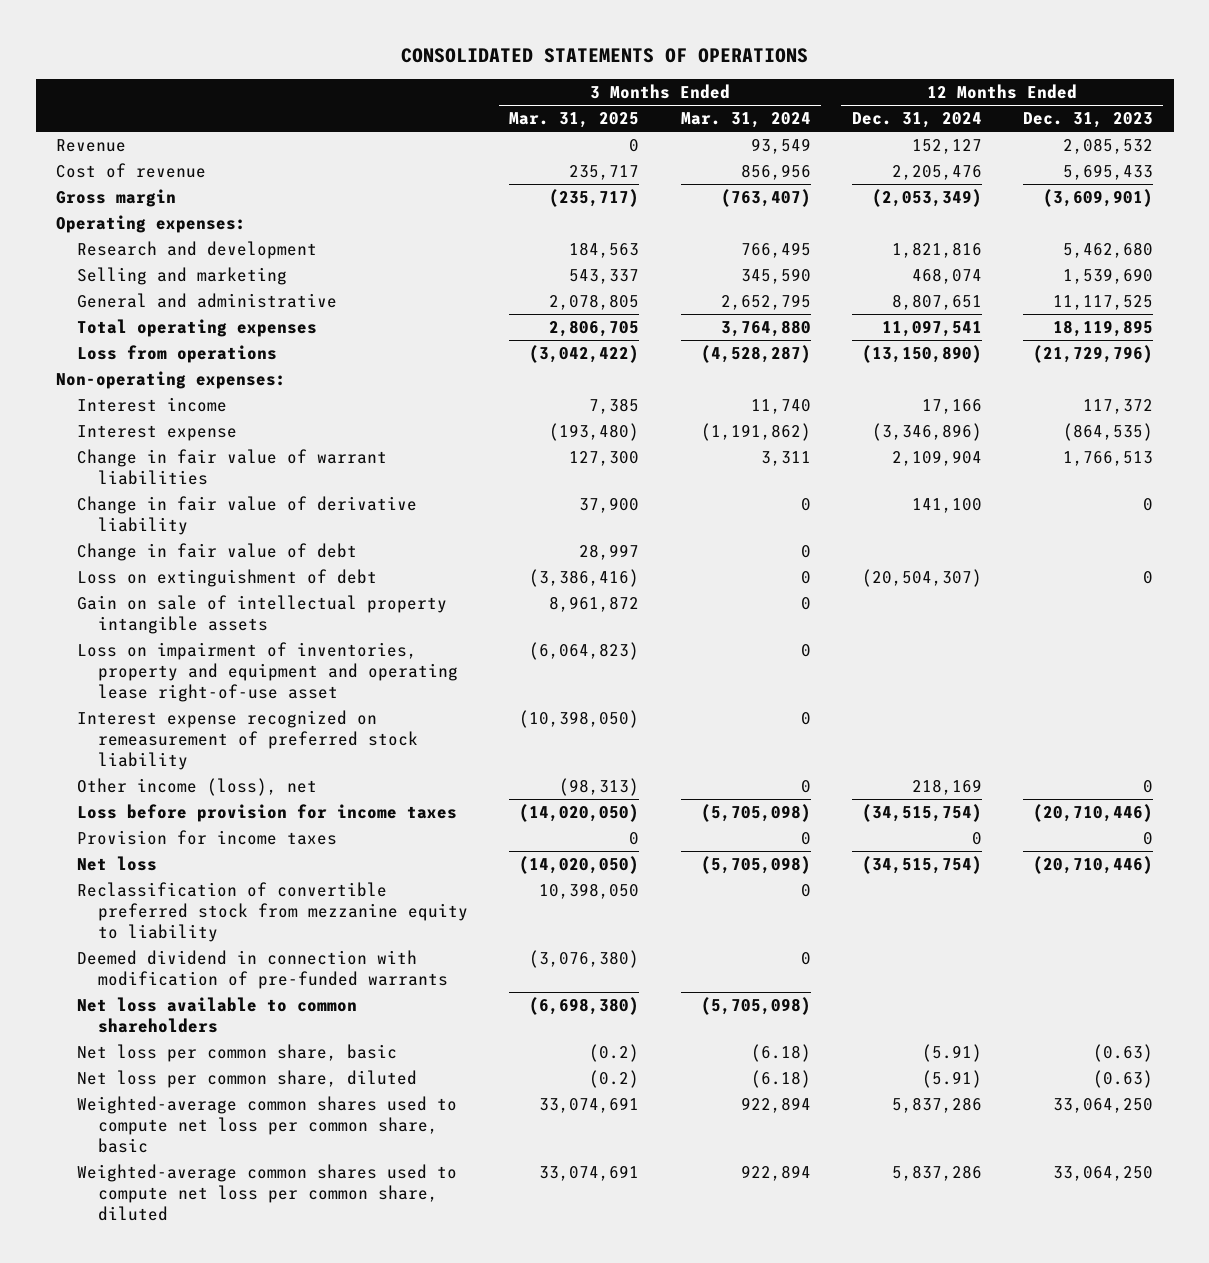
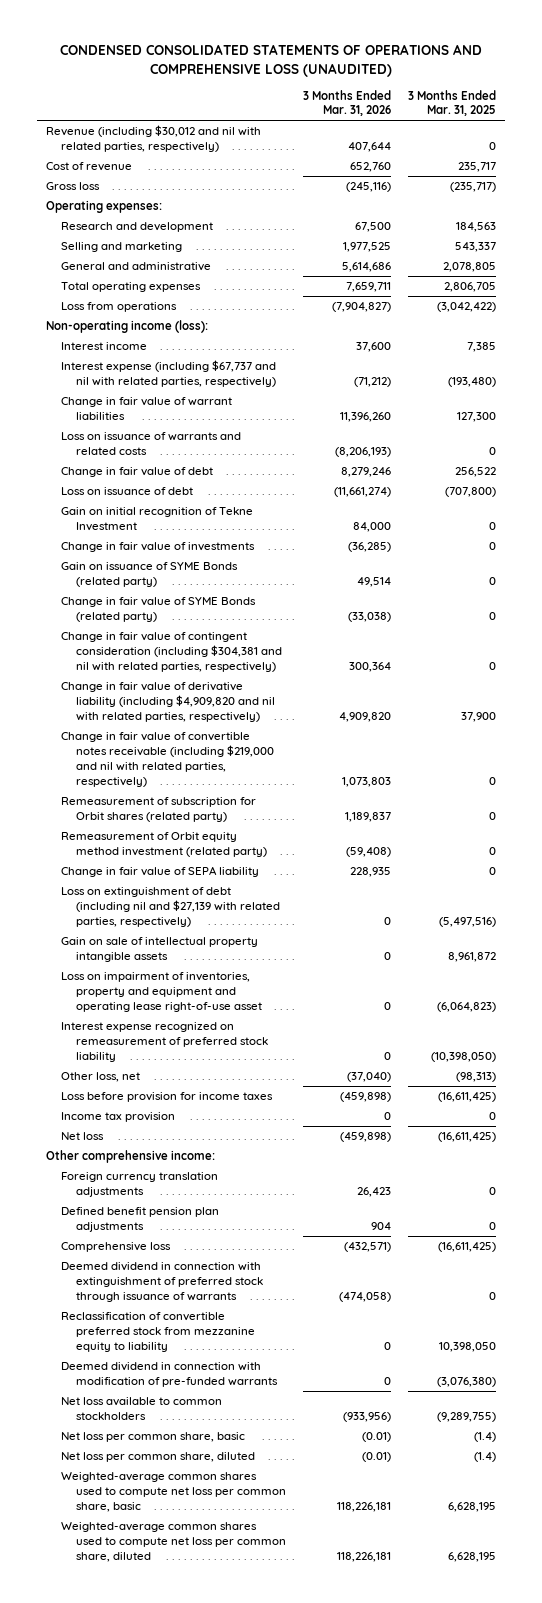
- CONSOLIDATED STATEMENTS OF OPERATIONS
+ CONDENSED CONSOLIDATED STATEMENTS OF OPERATIONS AND COMPREHENSIVE LOSS (UNAUDITED)
- | 3 Months Ended Mar. 31, 2025 | 3 Months Ended Mar. 31, 2024 | 12 Months Ended Dec. 31, 2024 | 12 Months Ended Dec. 31, 2023
+ | 3 Months Ended Mar. 31, 2026 | 3 Months Ended Mar. 31, 2025
- Revenue | 0 | 93,549 | 152,127 | 2,085,532
+ Revenue (including $30,012 and nil with related parties, respectively) | 407,644 | 0
- Gross margin | (235,717) | (763,407) | (2,053,349) | (3,609,901)
+ Gross loss | (245,116) | (235,717)
- Non-operating expenses:
+ Non-operating income (loss):
- Interest expense | (193,480) | (1,191,862) | (3,346,896) | (864,535)
+ Interest expense (including $67,737 and nil with related parties, respectively) | (71,212) | (193,480)
- Change in fair value of derivative liability | 37,900 | 0 | 141,100 | 0
- Change in fair value of debt | 28,997 | 0 | |
- Loss on extinguishment of debt | (3,386,416) | 0 | (20,504,307) | 0
+ Loss on issuance of warrants and related costs | (8,206,193) | 0
+ Change in fair value of debt | 8,279,246 | 256,522
+ Loss on issuance of debt | (11,661,274) | (707,800)
+ Gain on initial recognition of Tekne Investment | 84,000 | 0
+ Change in fair value of investments | (36,285) | 0
+ Gain on issuance of SYME Bonds (related party) | 49,514 | 0
+ Change in fair value of SYME Bonds (related party) | (33,038) | 0
+ Change in fair value of contingent consideration (including $304,381 and nil with related parties, respectively) | 300,364 | 0
+ Change in fair value of derivative liability (including $4,909,820 and nil with related parties, respectively) | 4,909,820 | 37,900
+ Change in fair value of convertible notes receivable (including $219,000 and nil with related parties, respectively) | 1,073,803 | 0
+ Remeasurement of subscription for Orbit shares (related party) | 1,189,837 | 0
+ Remeasurement of Orbit equity method investment (related party) | (59,408) | 0
+ Change in fair value of SEPA liability | 228,935 | 0
+ Loss on extinguishment of debt (including nil and $27,139 with related parties, respectively) | 0 | (5,497,516)
- Other income (loss), net | (98,313) | 0 | 218,169 | 0
- Loss before provision for income taxes | (14,020,050) | (5,705,098) | (34,515,754) | (20,710,446)
- Provision for income taxes | 0 | 0 | 0 | 0
- Net loss | (14,020,050) | (5,705,098) | (34,515,754) | (20,710,446)
+ Other loss, net | (37,040) | (98,313)
+ Loss before provision for income taxes | (459,898) | (16,611,425)
+ Income tax provision | 0 | 0
+ Net loss | (459,898) | (16,611,425)
+ Other comprehensive income:
+ Foreign currency translation adjustments | 26,423 | 0
+ Defined benefit pension plan adjustments | 904 | 0
+ Comprehensive loss | (432,571) | (16,611,425)
+ Deemed dividend in connection with extinguishment of preferred stock through issuance of warrants | (474,058) | 0
- Net loss available to common shareholders | (6,698,380) | (5,705,098) | |
- Net loss per common share, basic | (0.2) | (6.18) | (5.91) | (0.63)
- Net loss per common share, diluted | (0.2) | (6.18) | (5.91) | (0.63)
- Weighted-average common shares used to compute net loss per common share, basic | 33,074,691 | 922,894 | 5,837,286 | 33,064,250
- Weighted-average common shares used to compute net loss per common share, diluted | 33,074,691 | 922,894 | 5,837,286 | 33,064,250
+ Net loss available to common stockholders | (933,956) | (9,289,755)
+ Net loss per common share, basic | (0.01) | (1.4)
+ Net loss per common share, diluted | (0.01) | (1.4)
+ Weighted-average common shares used to compute net loss per common share, basic | 118,226,181 | 6,628,195
+ Weighted-average common shares used to compute net loss per common share, diluted | 118,226,181 | 6,628,195

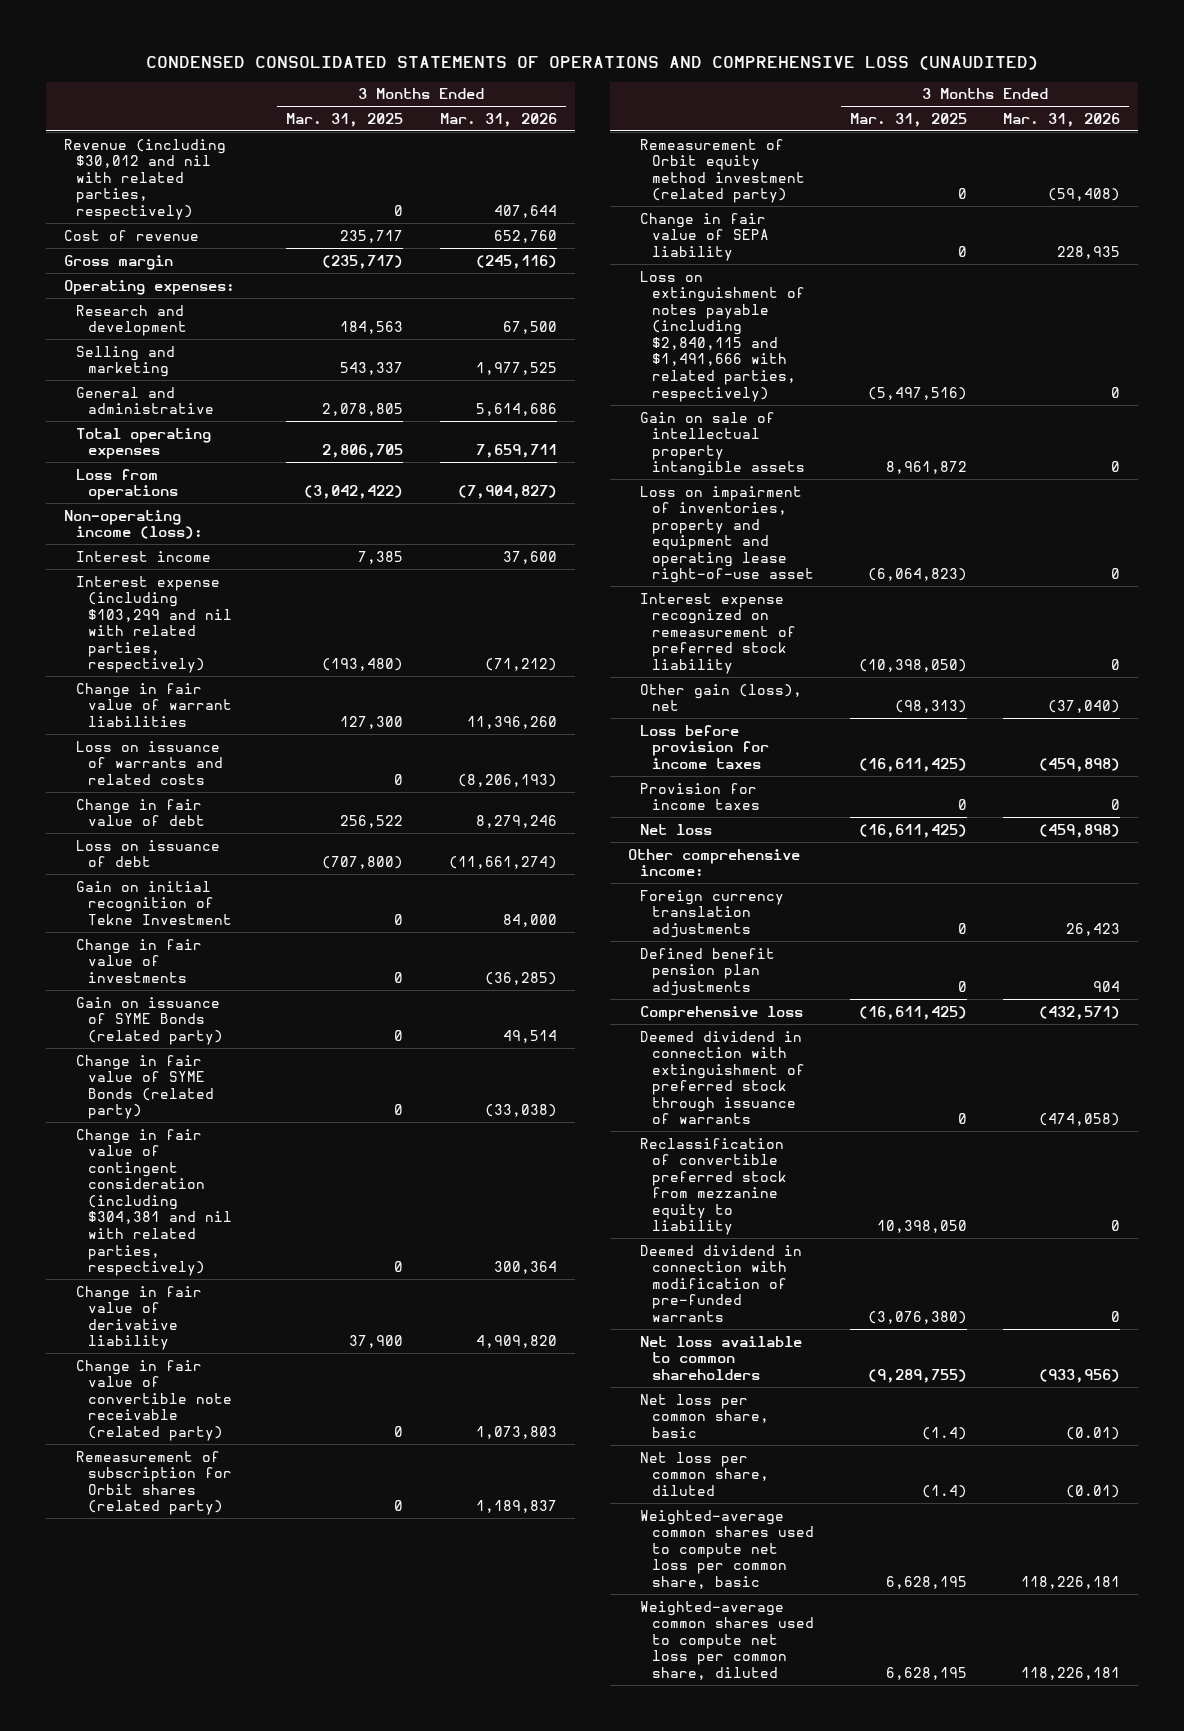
- | 3 Months Ended Mar. 31, 2026 | 3 Months Ended Mar. 31, 2025
+ | 3 Months Ended Mar. 31, 2025 | 3 Months Ended Mar. 31, 2026
- Gross loss | (245,116) | (235,717)
+ Gross margin | (235,717) | (245,116)
- Interest expense (including $67,737 and nil with related parties, respectively) | (71,212) | (193,480)
+ Interest expense (including $103,299 and nil with related parties, respectively) | (193,480) | (71,212)
- Change in fair value of derivative liability (including $4,909,820 and nil with related parties, respectively) | 4,909,820 | 37,900
- Change in fair value of convertible notes receivable (including $219,000 and nil with related parties, respectively) | 1,073,803 | 0
+ Change in fair value of derivative liability | 37,900 | 4,909,820
+ Change in fair value of convertible note receivable (related party) | 0 | 1,073,803
- Loss on extinguishment of debt (including nil and $27,139 with related parties, respectively) | 0 | (5,497,516)
+ Loss on extinguishment of notes payable (including $2,840,115 and $1,491,666 with related parties, respectively) | (5,497,516) | 0
- Other loss, net | (37,040) | (98,313)
+ Other gain (loss), net | (98,313) | (37,040)
- Income tax provision | 0 | 0
+ Provision for income taxes | 0 | 0
- Net loss available to common stockholders | (933,956) | (9,289,755)
+ Net loss available to common shareholders | (9,289,755) | (933,956)

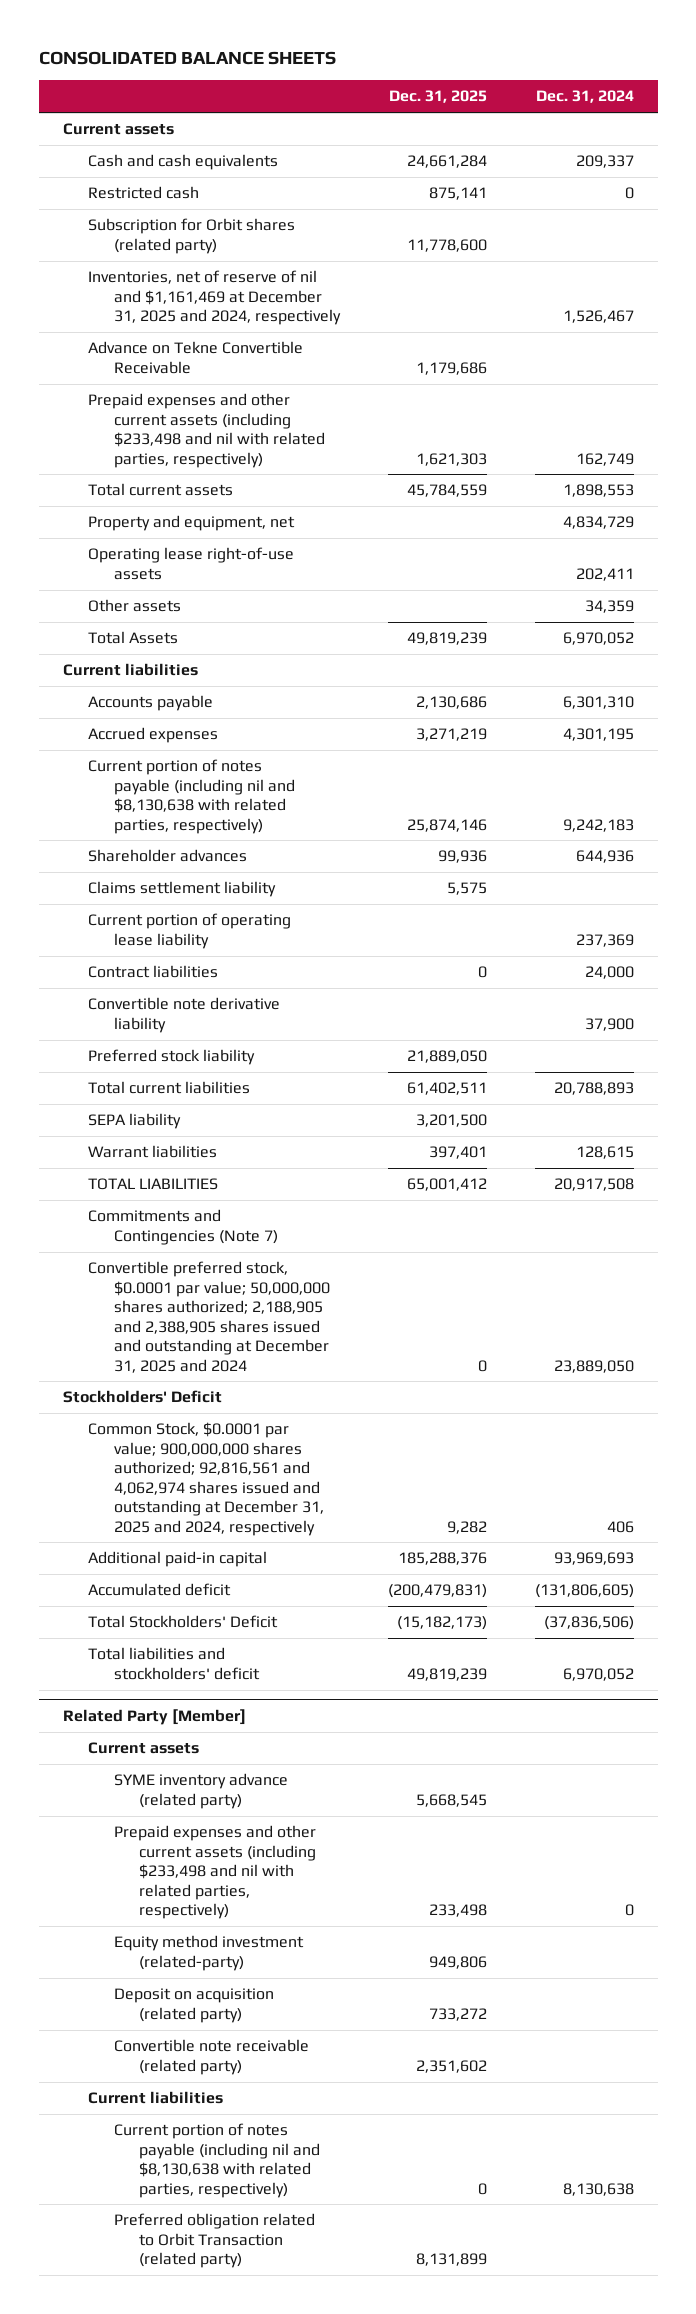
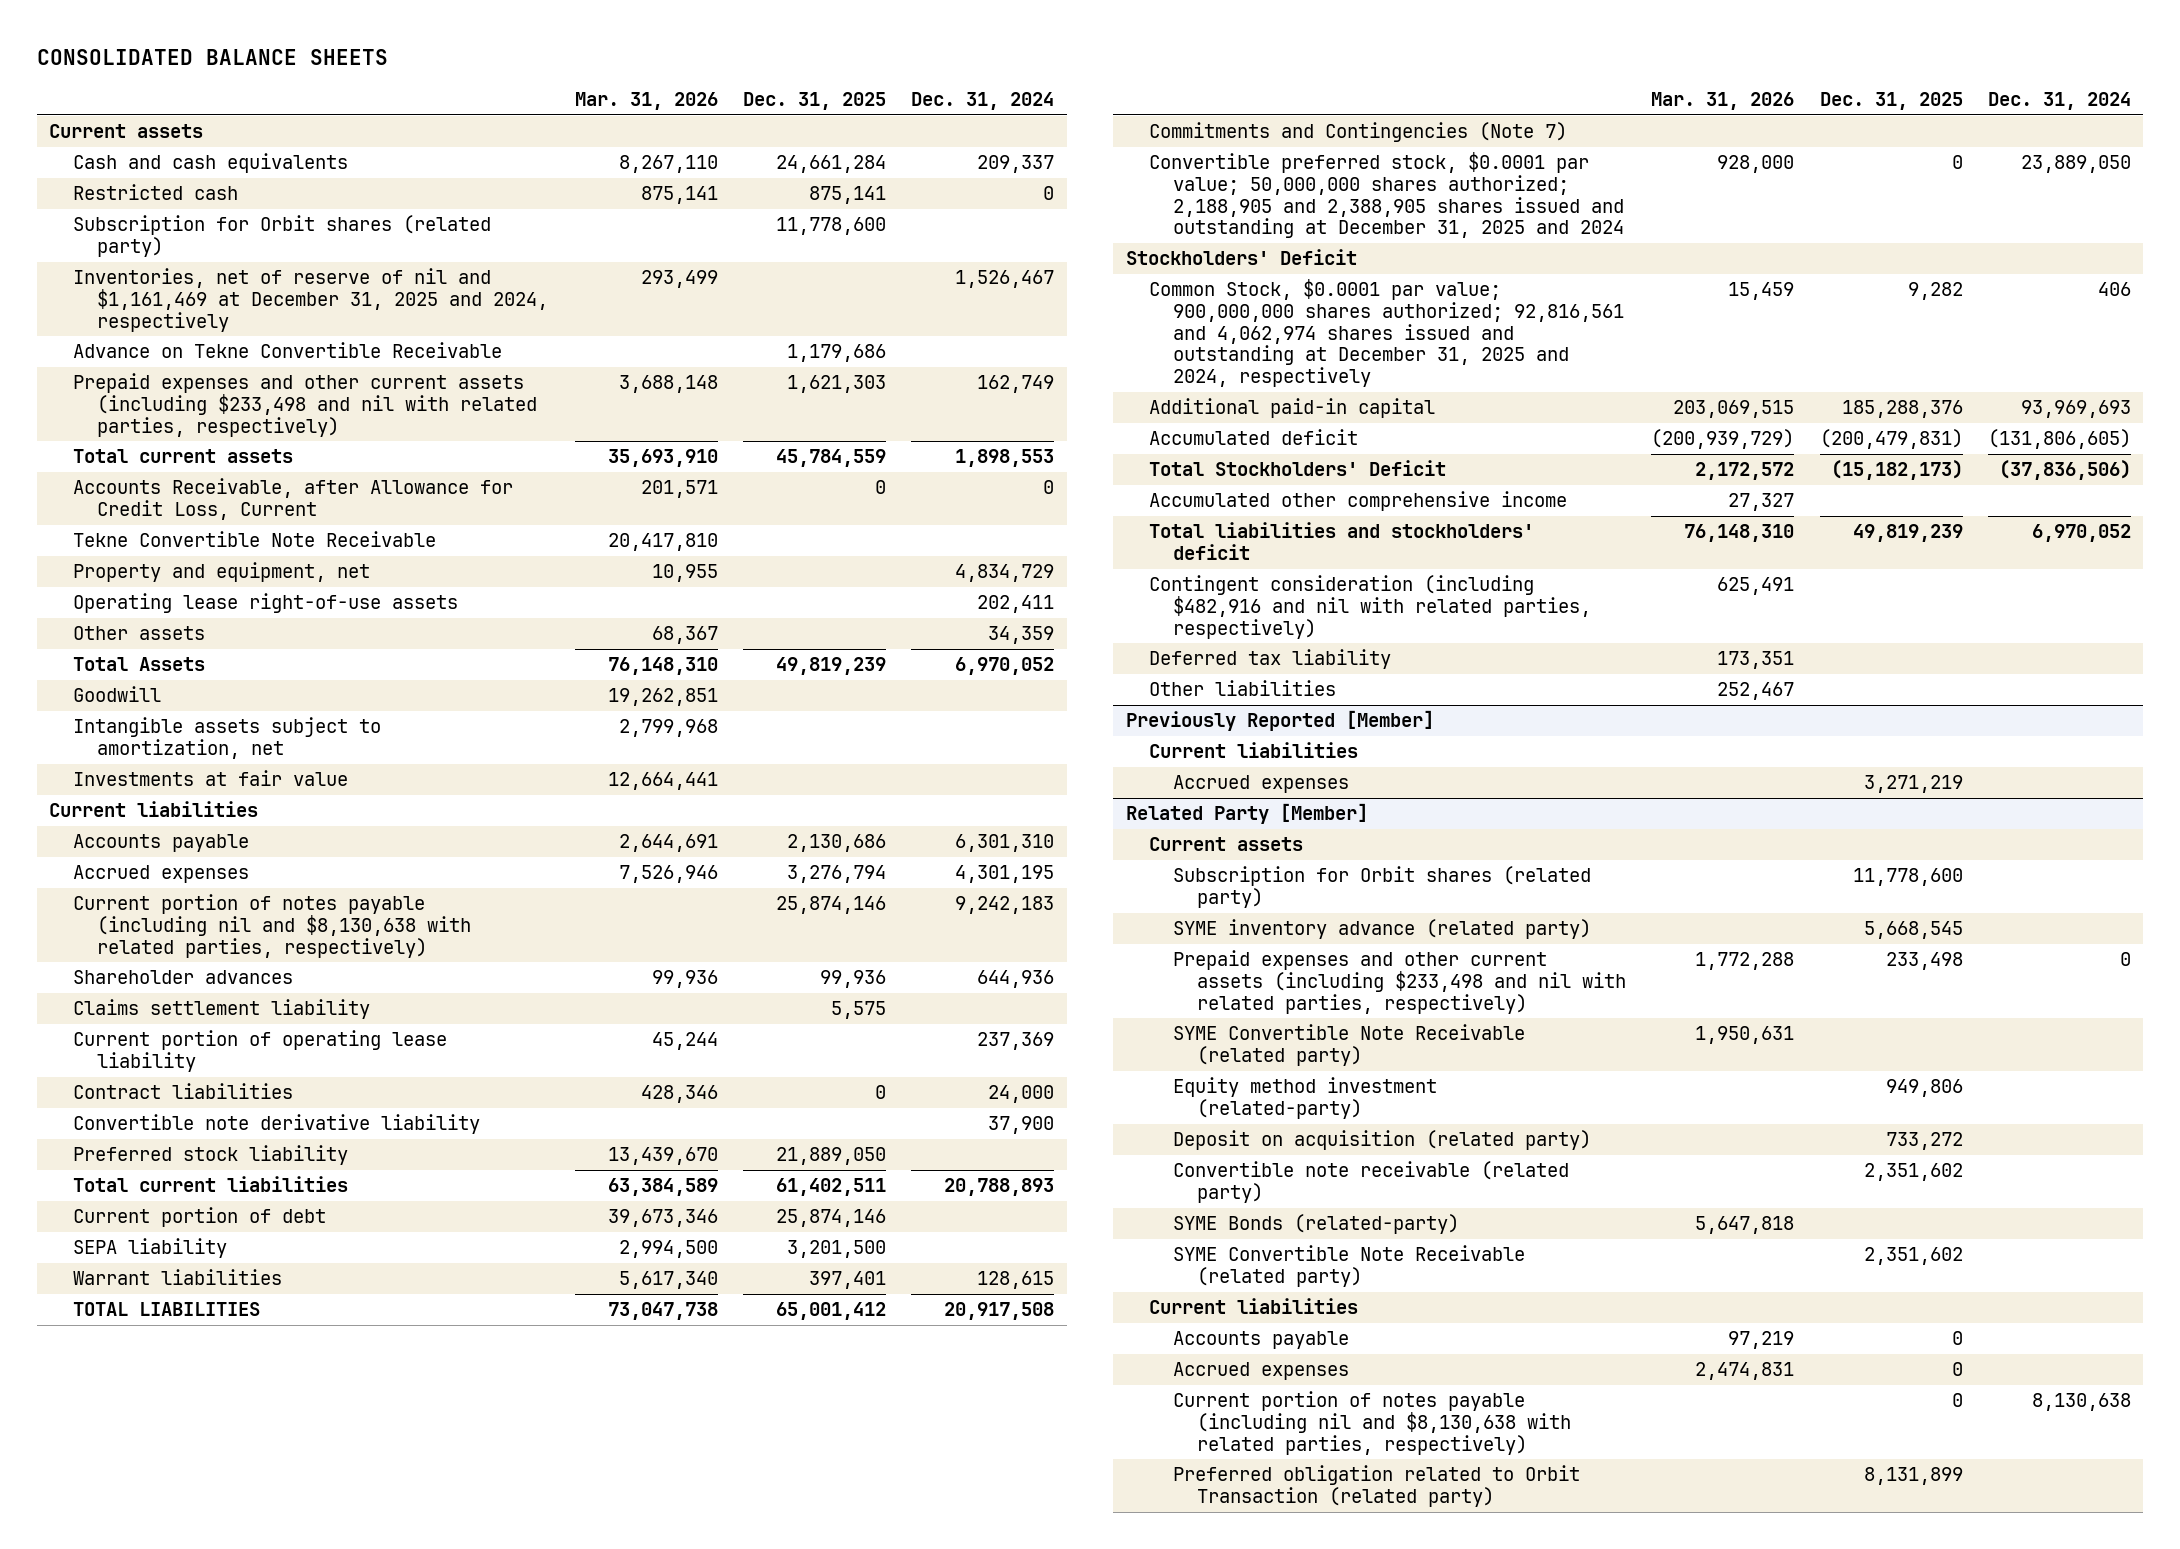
- | Dec. 31, 2025 | Dec. 31, 2024
+ | Mar. 31, 2026 | Dec. 31, 2025 | Dec. 31, 2024
+ Accounts Receivable, after Allowance for Credit Loss, Current | 201,571 | 0 | 0
+ Tekne Convertible Note Receivable | 20,417,810 | |
+ Goodwill | 19,262,851 | |
+ Intangible assets subject to amortization, net | 2,799,968 | |
+ Investments at fair value | 12,664,441 | |
- Accrued expenses | 3,271,219 | 4,301,195
+ Accrued expenses | 7,526,946 | 3,276,794 | 4,301,195
+ Current portion of debt | 39,673,346 | 25,874,146 |
+ Accumulated other comprehensive income | 27,327 | |
+ Contingent consideration (including $482,916 and nil with related parties, respectively) | 625,491 | |
+ Deferred tax liability | 173,351 | |
+ Other liabilities | 252,467 | |
+ Previously Reported [Member]
+ Current liabilities
+ Accrued expenses | | 3,271,219 |
@ Related Party [Member]
+ Subscription for Orbit shares (related party) | | 11,778,600 |
+ SYME Convertible Note Receivable (related party) | 1,950,631 | |
+ SYME Bonds (related-party) | 5,647,818 | |
+ SYME Convertible Note Receivable (related party) | | 2,351,602 |
+ Accounts payable | 97,219 | 0 |
+ Accrued expenses | 2,474,831 | 0 |

